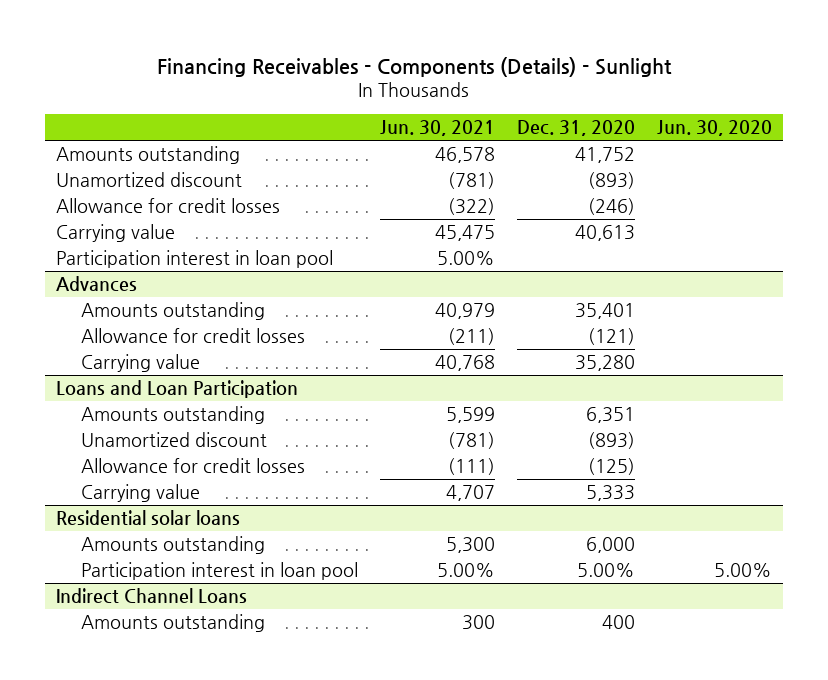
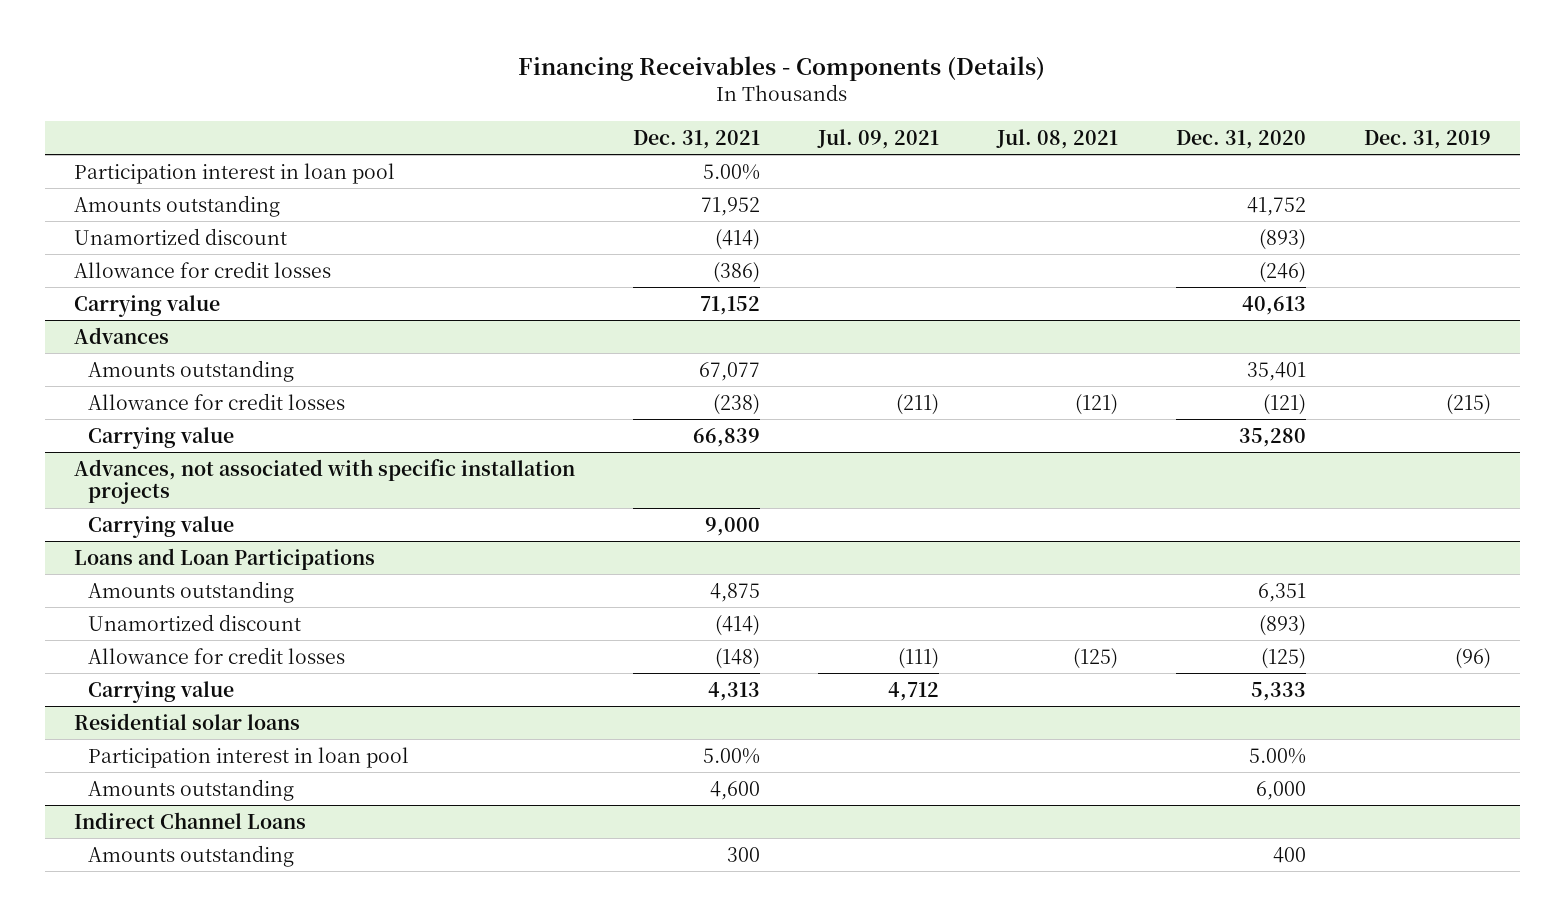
- Financing Receivables - Components (Details) - Sunlight
+ Financing Receivables - Components (Details)
- | Jun. 30, 2021 | Dec. 31, 2020 | Jun. 30, 2020
+ | Dec. 31, 2021 | Jul. 09, 2021 | Jul. 08, 2021 | Dec. 31, 2020 | Dec. 31, 2019
moved up: Participation interest in loan pool | 5.00% | | | |
- Loans and Loan Participation
+ Advances, not associated with specific installation projects
+ Carrying value | 9,000 | | | |
+ Loans and Loan Participations
@ Residential solar loans
moved down: Amounts outstanding | 4,600 | | | 6,000 |

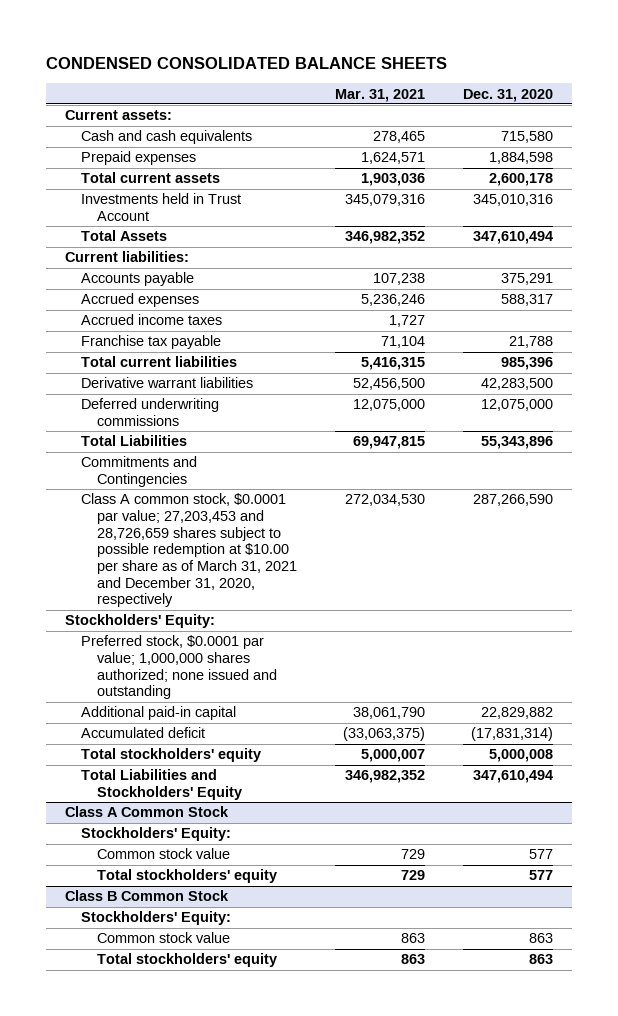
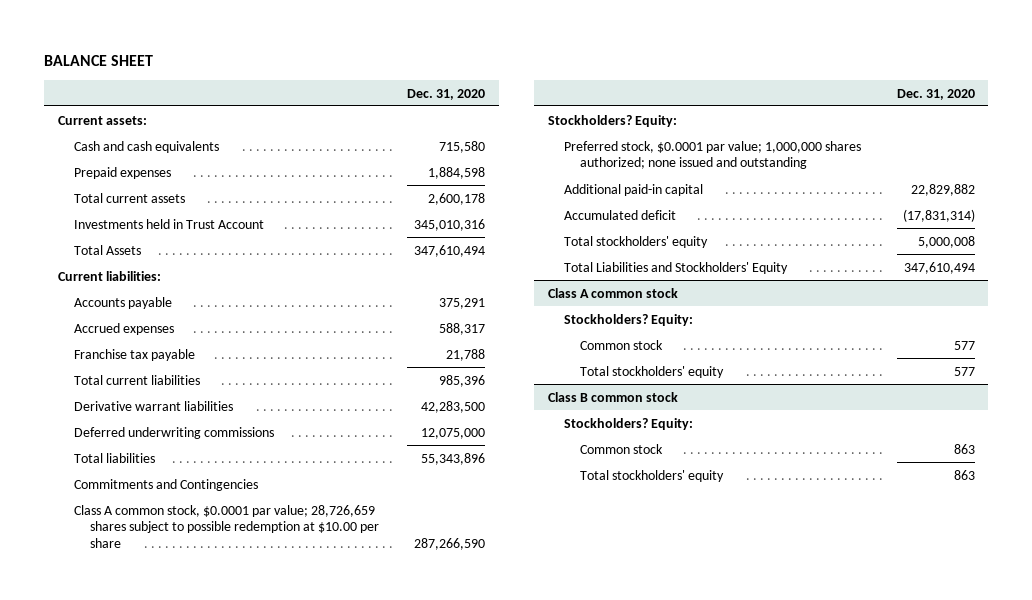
- CONDENSED CONSOLIDATED BALANCE SHEETS
+ BALANCE SHEET
- | Mar. 31, 2021 | Dec. 31, 2020
+ | Dec. 31, 2020
- Accrued income taxes | 1,727 |
- Total Liabilities | 69,947,815 | 55,343,896
+ Total liabilities | 55,343,896
- Class A common stock, $0.0001 par value; 27,203,453 and 28,726,659 shares subject to possible redemption at $10.00 per share as of March 31, 2021 and December 31, 2020, respectively | 272,034,530 | 287,266,590
- Stockholders' Equity:
+ Class A common stock, $0.0001 par value; 28,726,659 shares subject to possible redemption at $10.00 per share | 287,266,590
+ Stockholders? Equity:
- Class A Common Stock
- Stockholders' Equity:
- Common stock value | 729 | 577
+ Class A common stock
+ Stockholders? Equity:
+ Common stock | 577
- Class B Common Stock
- Stockholders' Equity:
- Common stock value | 863 | 863
+ Class B common stock
+ Stockholders? Equity:
+ Common stock | 863

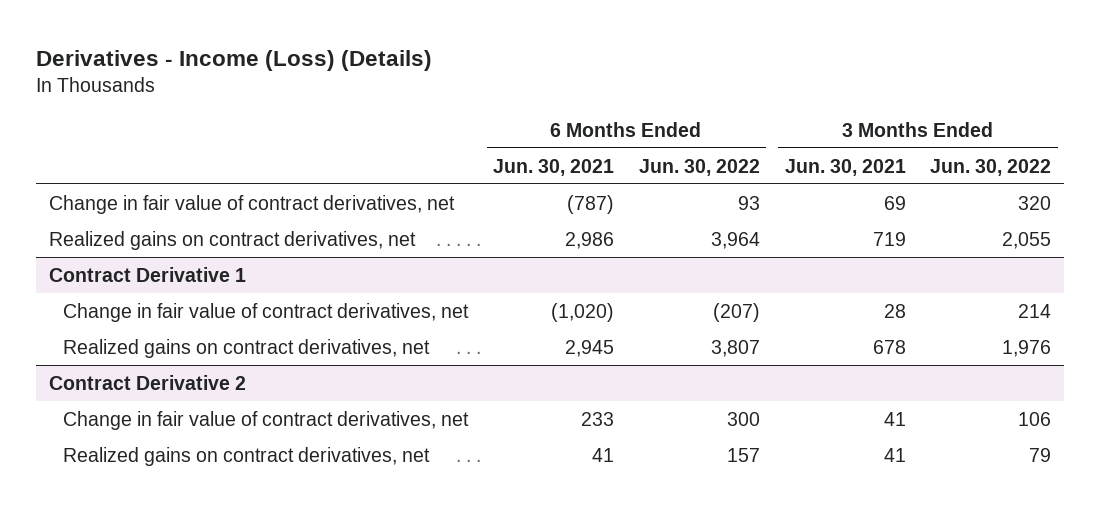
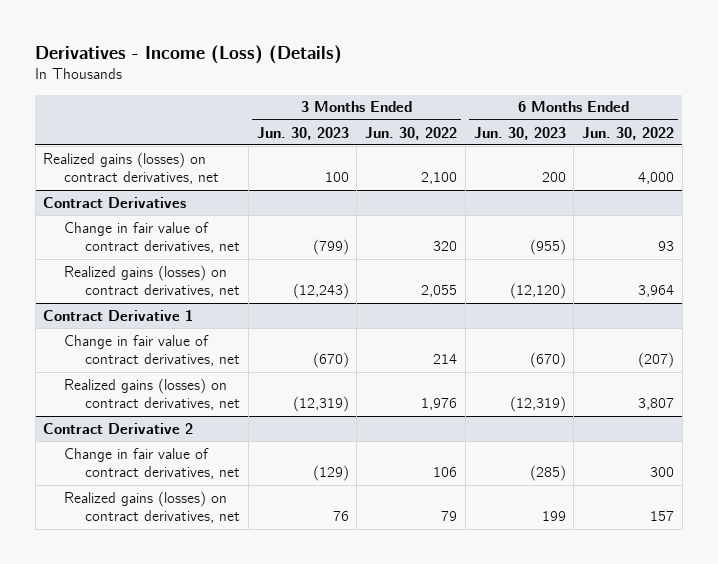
- | 6 Months Ended Jun. 30, 2021 | 6 Months Ended Jun. 30, 2022 | 3 Months Ended Jun. 30, 2021 | 3 Months Ended Jun. 30, 2022
+ | 3 Months Ended Jun. 30, 2023 | 3 Months Ended Jun. 30, 2022 | 6 Months Ended Jun. 30, 2023 | 6 Months Ended Jun. 30, 2022
+ Realized gains (losses) on contract derivatives, net | 100 | 2,100 | 200 | 4,000
+ Contract Derivatives
- Realized gains on contract derivatives, net | 2,986 | 3,964 | 719 | 2,055
+ Realized gains (losses) on contract derivatives, net | (12,243) | 2,055 | (12,120) | 3,964
@ Contract Derivative 1
- Realized gains on contract derivatives, net | 2,945 | 3,807 | 678 | 1,976
+ Realized gains (losses) on contract derivatives, net | (12,319) | 1,976 | (12,319) | 3,807
@ Contract Derivative 2
- Realized gains on contract derivatives, net | 41 | 157 | 41 | 79
+ Realized gains (losses) on contract derivatives, net | 76 | 79 | 199 | 157

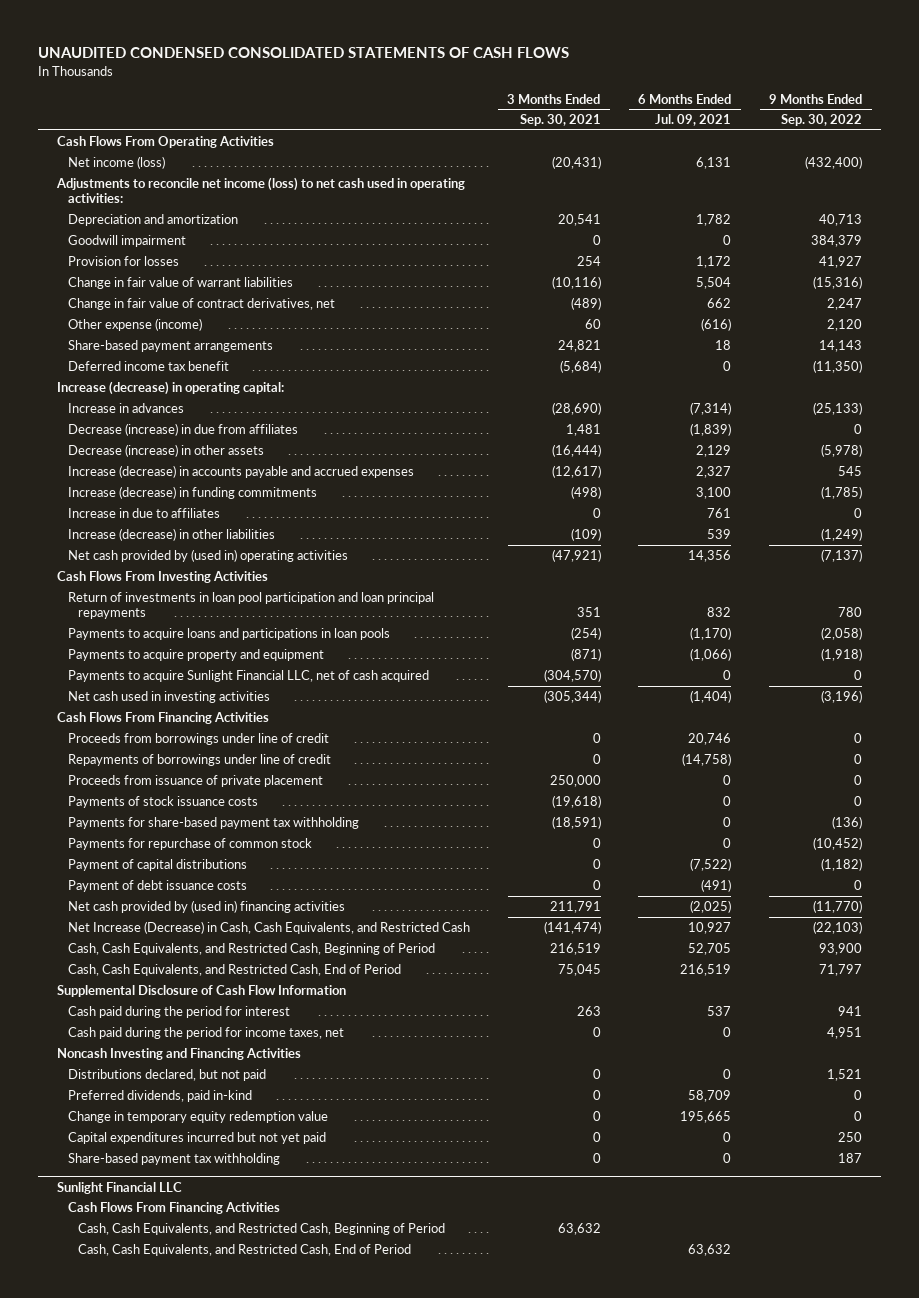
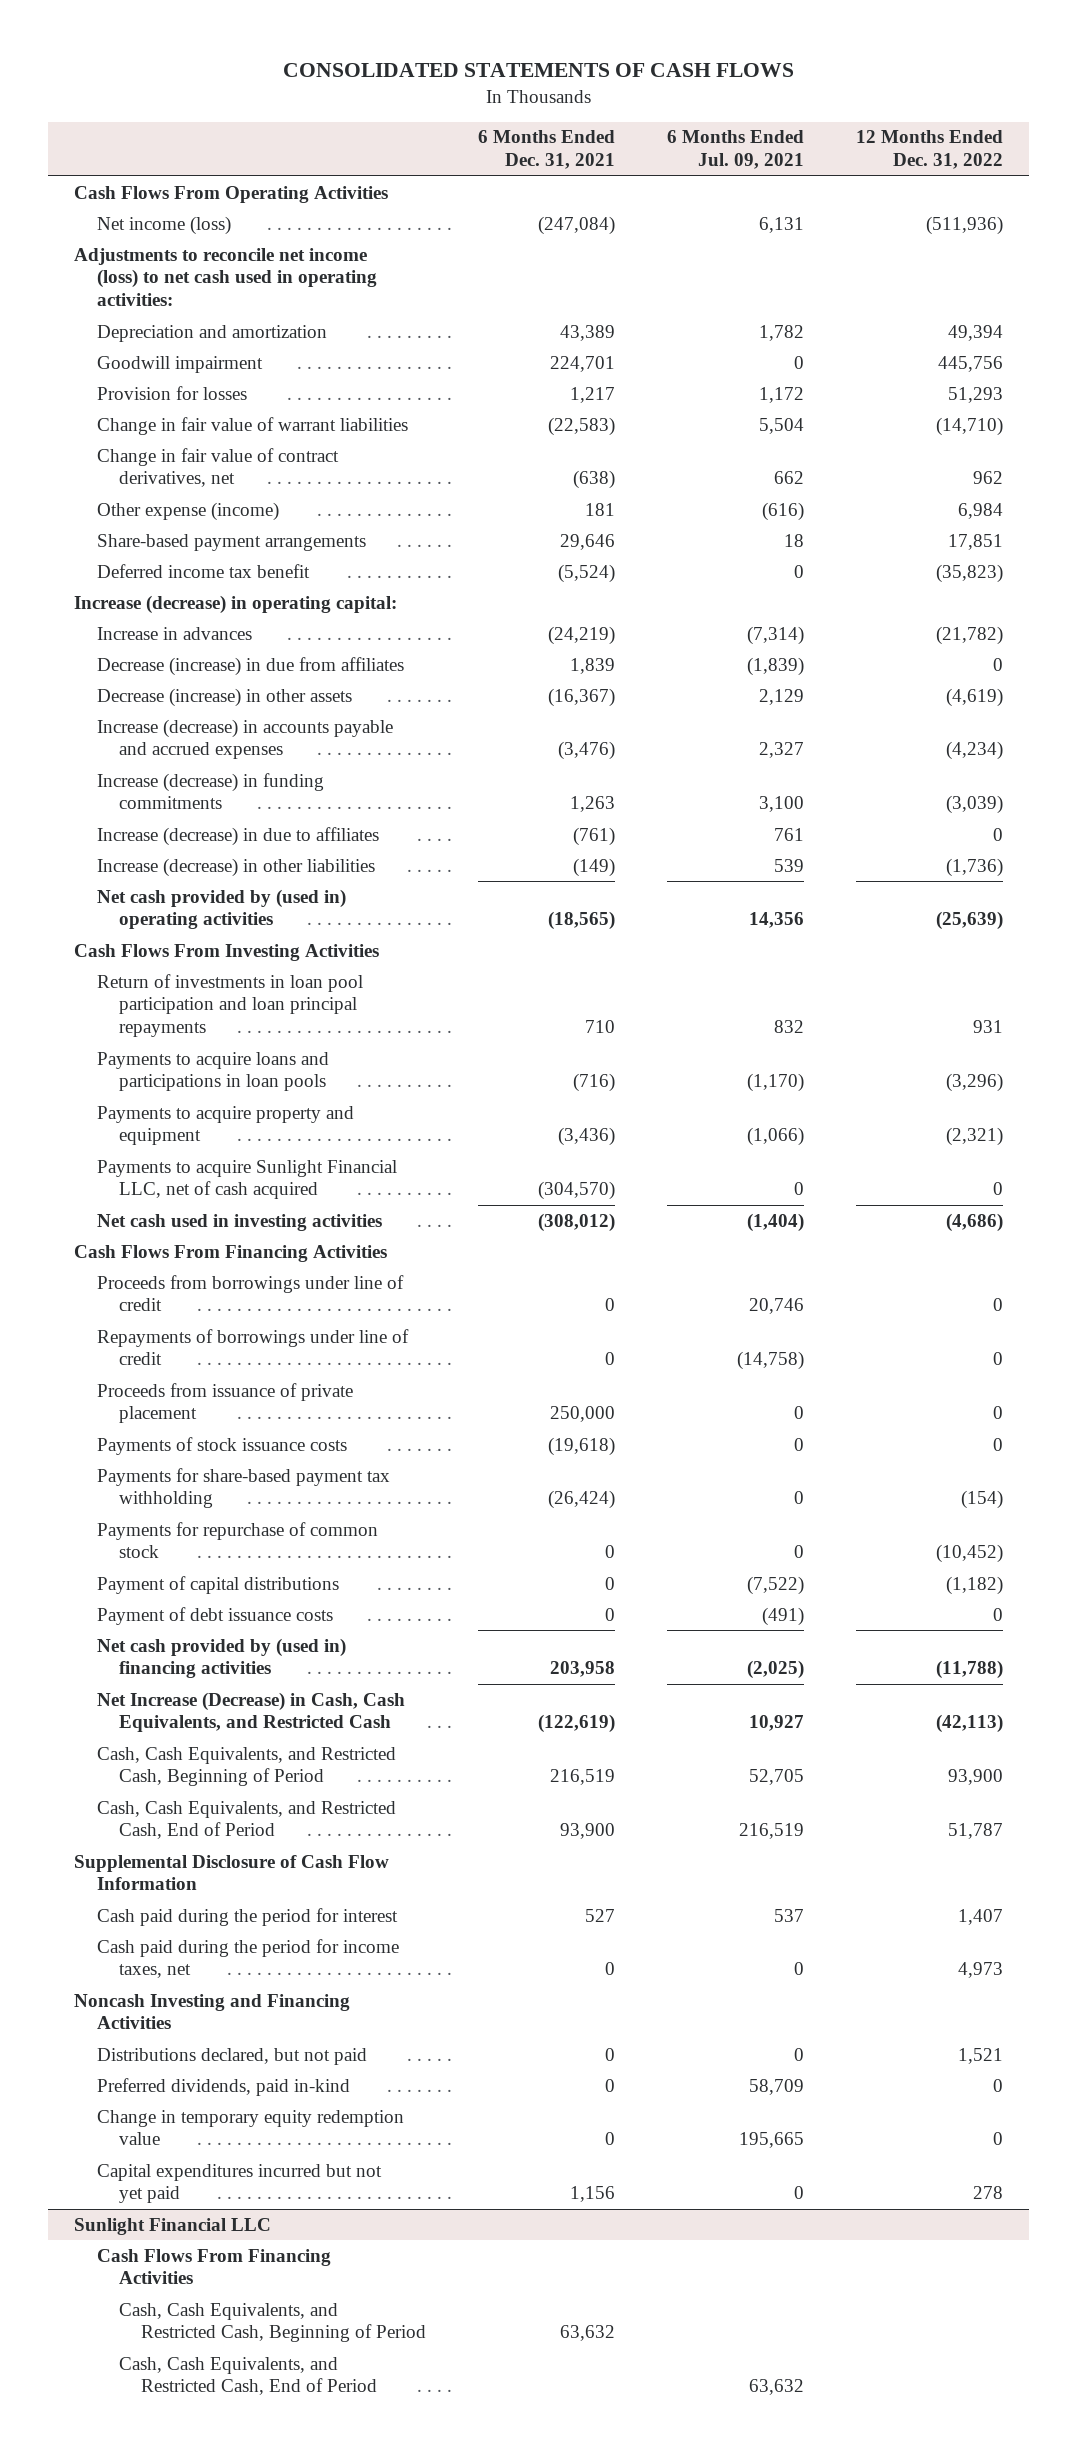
- UNAUDITED CONDENSED CONSOLIDATED STATEMENTS OF CASH FLOWS
+ CONSOLIDATED STATEMENTS OF CASH FLOWS
- | 3 Months Ended Sep. 30, 2021 | 6 Months Ended Jul. 09, 2021 | 9 Months Ended Sep. 30, 2022
+ | 6 Months Ended Dec. 31, 2021 | 6 Months Ended Jul. 09, 2021 | 12 Months Ended Dec. 31, 2022
- Increase in due to affiliates | 0 | 761 | 0
+ Increase (decrease) in due to affiliates | (761) | 761 | 0
- Share-based payment tax withholding | 0 | 0 | 187

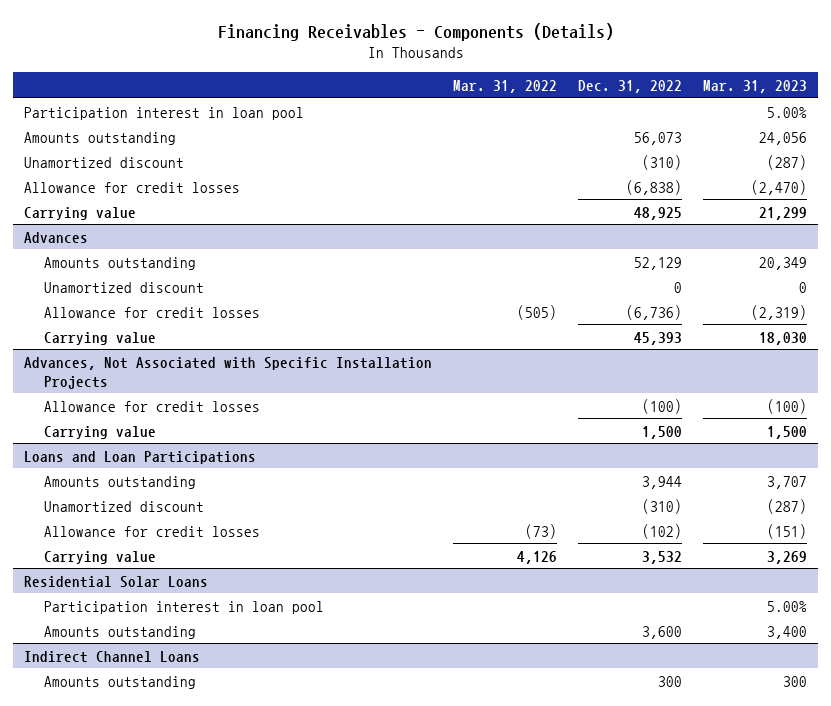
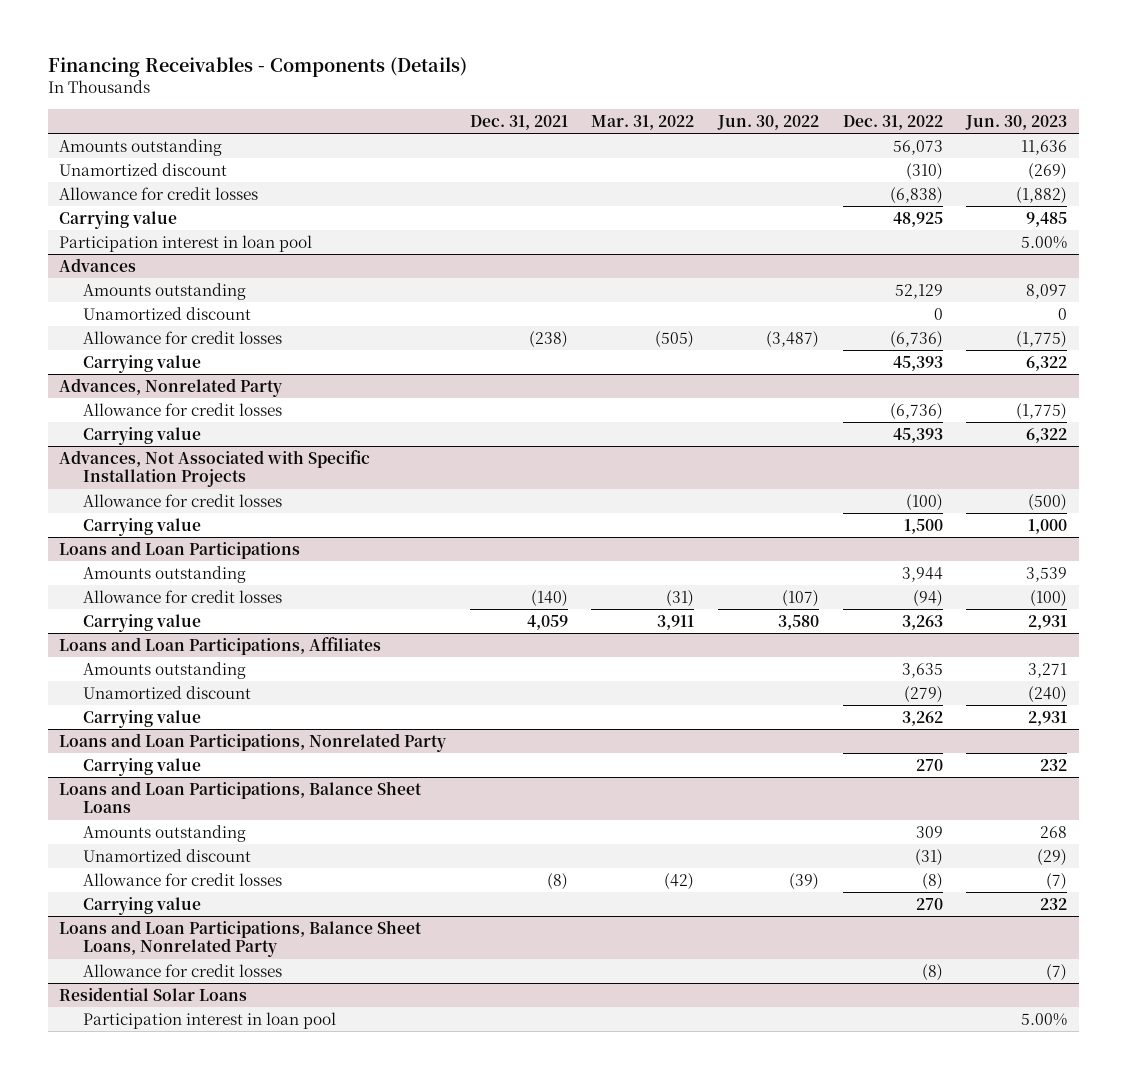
- | Mar. 31, 2022 | Dec. 31, 2022 | Mar. 31, 2023
+ | Dec. 31, 2021 | Mar. 31, 2022 | Jun. 30, 2022 | Dec. 31, 2022 | Jun. 30, 2023
moved down: Participation interest in loan pool | | | | | 5.00%
+ Advances, Nonrelated Party
+ Allowance for credit losses | | | | (6,736) | (1,775)
+ Carrying value | | | | 45,393 | 6,322
@ Loans and Loan Participations
- Unamortized discount | | (310) | (287)
- Allowance for credit losses | (73) | (102) | (151)
- Carrying value | 4,126 | 3,532 | 3,269
+ Allowance for credit losses | (140) | (31) | (107) | (94) | (100)
+ Carrying value | 4,059 | 3,911 | 3,580 | 3,263 | 2,931
+ Loans and Loan Participations, Affiliates
+ Amounts outstanding | | | | 3,635 | 3,271
+ Unamortized discount | | | | (279) | (240)
+ Carrying value | | | | 3,262 | 2,931
+ Loans and Loan Participations, Nonrelated Party
+ Carrying value | | | | 270 | 232
+ Loans and Loan Participations, Balance Sheet Loans
+ Amounts outstanding | | | | 309 | 268
+ Unamortized discount | | | | (31) | (29)
+ Allowance for credit losses | (8) | (42) | (39) | (8) | (7)
+ Carrying value | | | | 270 | 232
+ Loans and Loan Participations, Balance Sheet Loans, Nonrelated Party
+ Allowance for credit losses | | | | (8) | (7)
@ Residential Solar Loans
- Amounts outstanding | | 3,600 | 3,400
- Indirect Channel Loans
- Amounts outstanding | | 300 | 300

